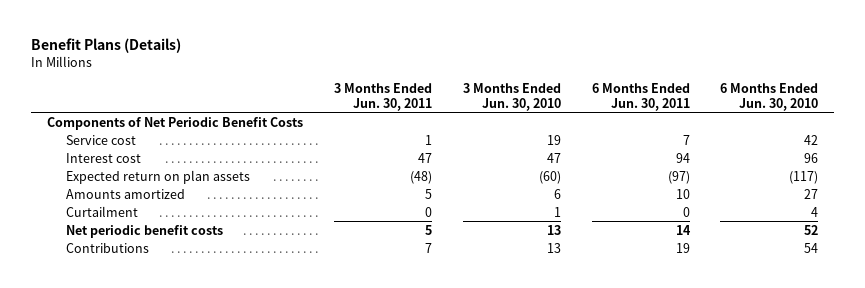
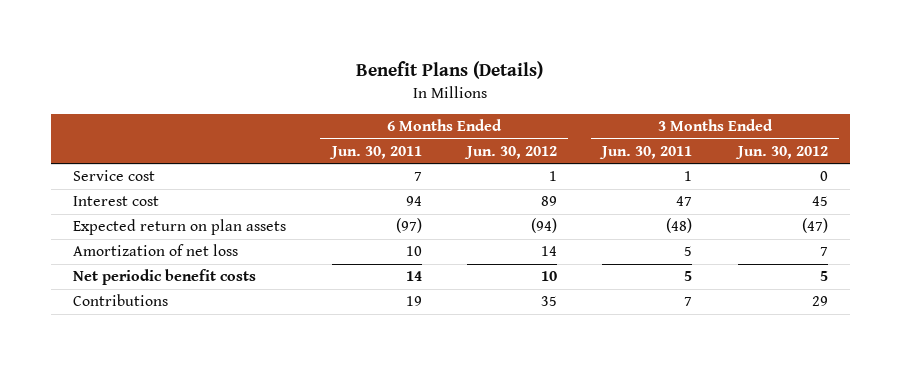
- | 3 Months Ended Jun. 30, 2011 | 3 Months Ended Jun. 30, 2010 | 6 Months Ended Jun. 30, 2011 | 6 Months Ended Jun. 30, 2010
+ | 6 Months Ended Jun. 30, 2011 | 6 Months Ended Jun. 30, 2012 | 3 Months Ended Jun. 30, 2011 | 3 Months Ended Jun. 30, 2012
- Components of Net Periodic Benefit Costs
- Amounts amortized | 5 | 6 | 10 | 27
- Curtailment | 0 | 1 | 0 | 4
+ Amortization of net loss | 10 | 14 | 5 | 7

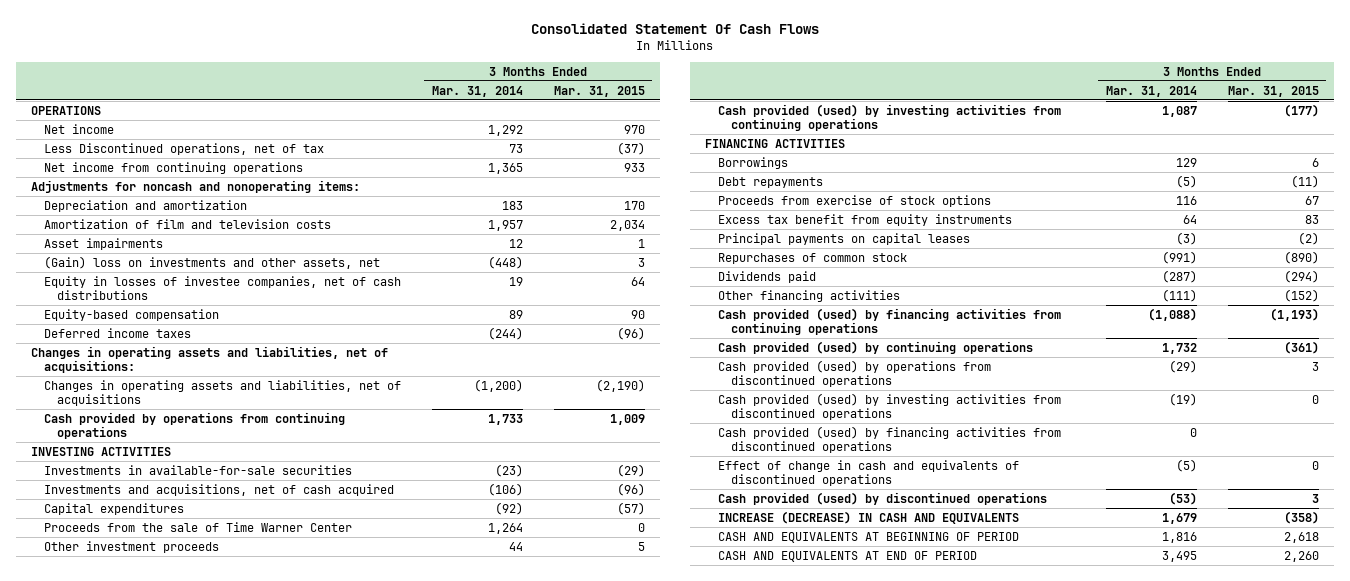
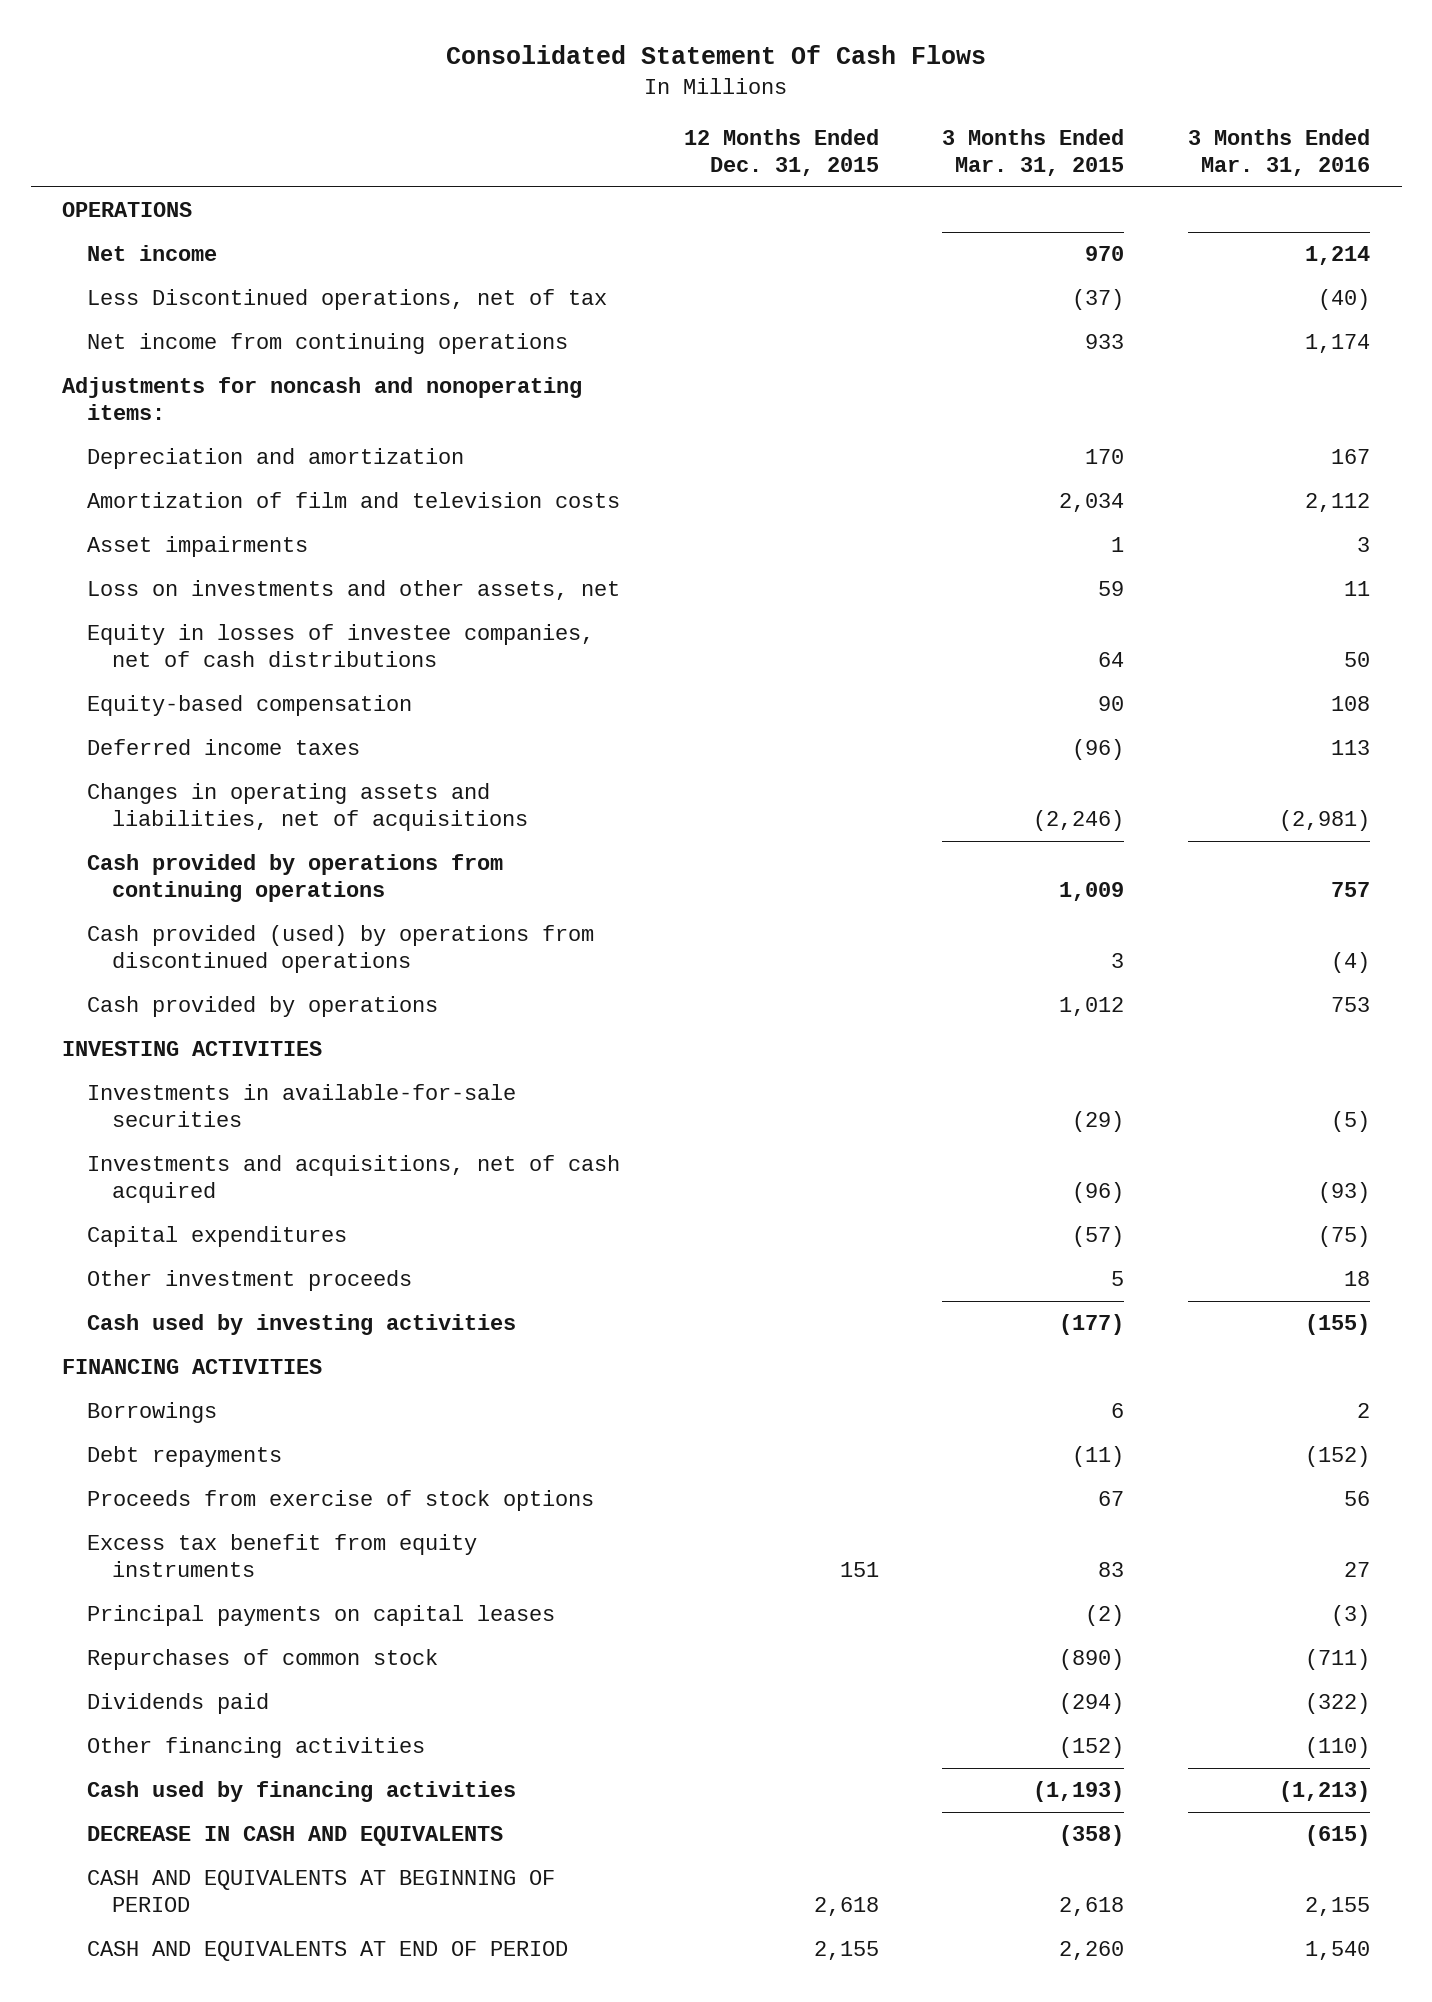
- | 3 Months Ended Mar. 31, 2014 | 3 Months Ended Mar. 31, 2015
+ | 12 Months Ended Dec. 31, 2015 | 3 Months Ended Mar. 31, 2015 | 3 Months Ended Mar. 31, 2016
- (Gain) loss on investments and other assets, net | (448) | 3
+ Loss on investments and other assets, net | | 59 | 11
- Changes in operating assets and liabilities, net of acquisitions:
- Changes in operating assets and liabilities, net of acquisitions | (1,200) | (2,190)
+ Changes in operating assets and liabilities, net of acquisitions | | (2,246) | (2,981)
moved up: Cash provided (used) by operations from discontinued operations | | 3 | (4)
+ Cash provided by operations | | 1,012 | 753
- Proceeds from the sale of Time Warner Center | 1,264 | 0
- Cash provided (used) by investing activities from continuing operations | 1,087 | (177)
+ Cash used by investing activities | | (177) | (155)
- Cash provided (used) by financing activities from continuing operations | (1,088) | (1,193)
- Cash provided (used) by continuing operations | 1,732 | (361)
- Cash provided (used) by investing activities from discontinued operations | (19) | 0
- Cash provided (used) by financing activities from discontinued operations | 0 |
- Effect of change in cash and equivalents of discontinued operations | (5) | 0
- Cash provided (used) by discontinued operations | (53) | 3
- INCREASE (DECREASE) IN CASH AND EQUIVALENTS | 1,679 | (358)
+ Cash used by financing activities | | (1,193) | (1,213)
+ DECREASE IN CASH AND EQUIVALENTS | | (358) | (615)

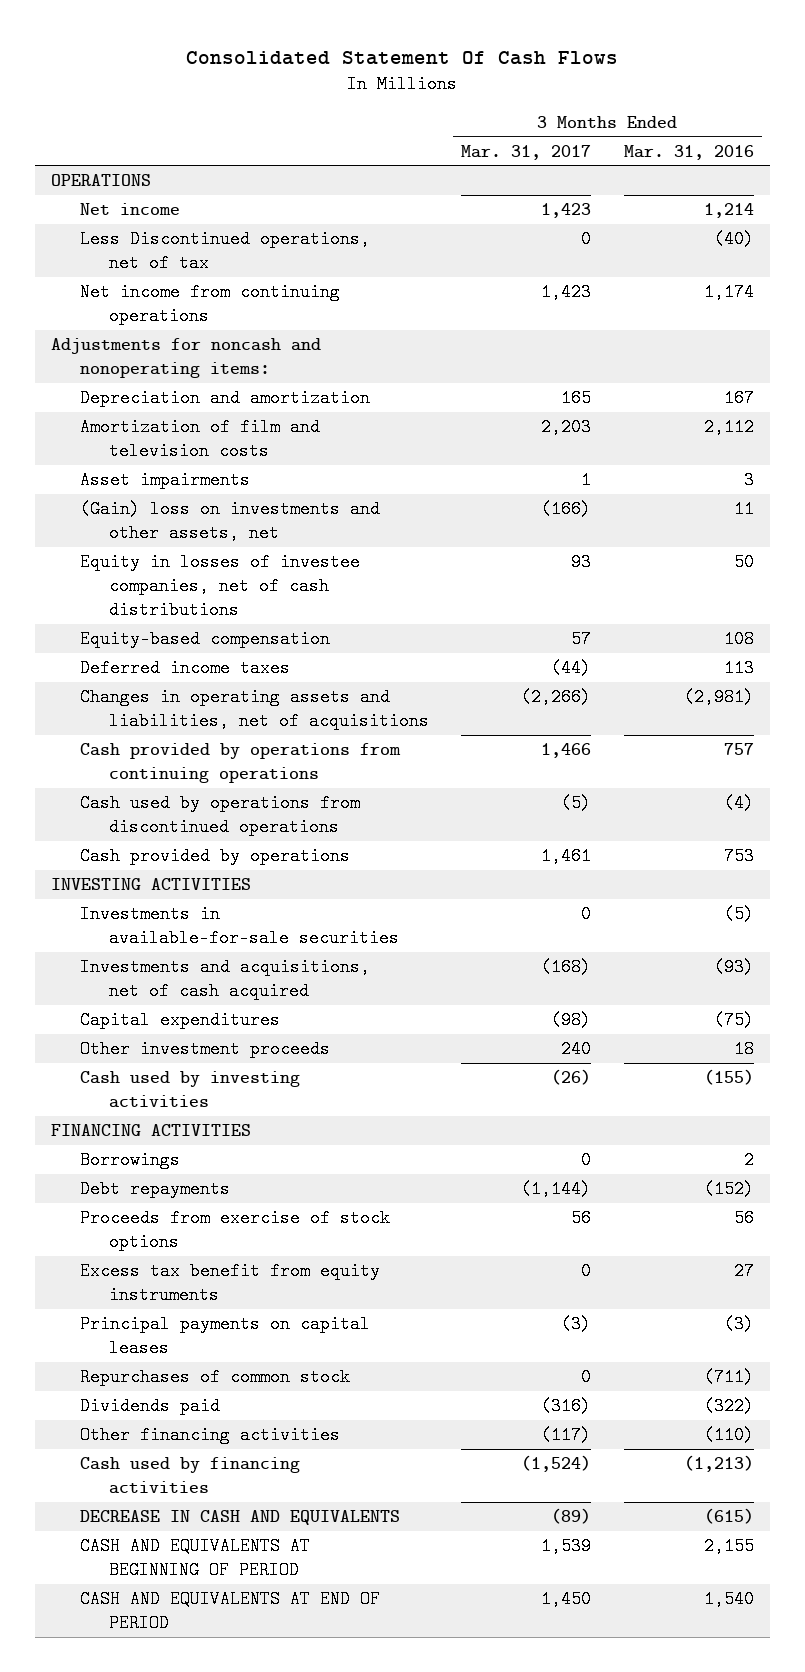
- | 12 Months Ended Dec. 31, 2015 | 3 Months Ended Mar. 31, 2015 | 3 Months Ended Mar. 31, 2016
+ | 3 Months Ended Mar. 31, 2017 | 3 Months Ended Mar. 31, 2016
- Loss on investments and other assets, net | | 59 | 11
+ (Gain) loss on investments and other assets, net | (166) | 11
- Cash provided (used) by operations from discontinued operations | | 3 | (4)
+ Cash used by operations from discontinued operations | (5) | (4)

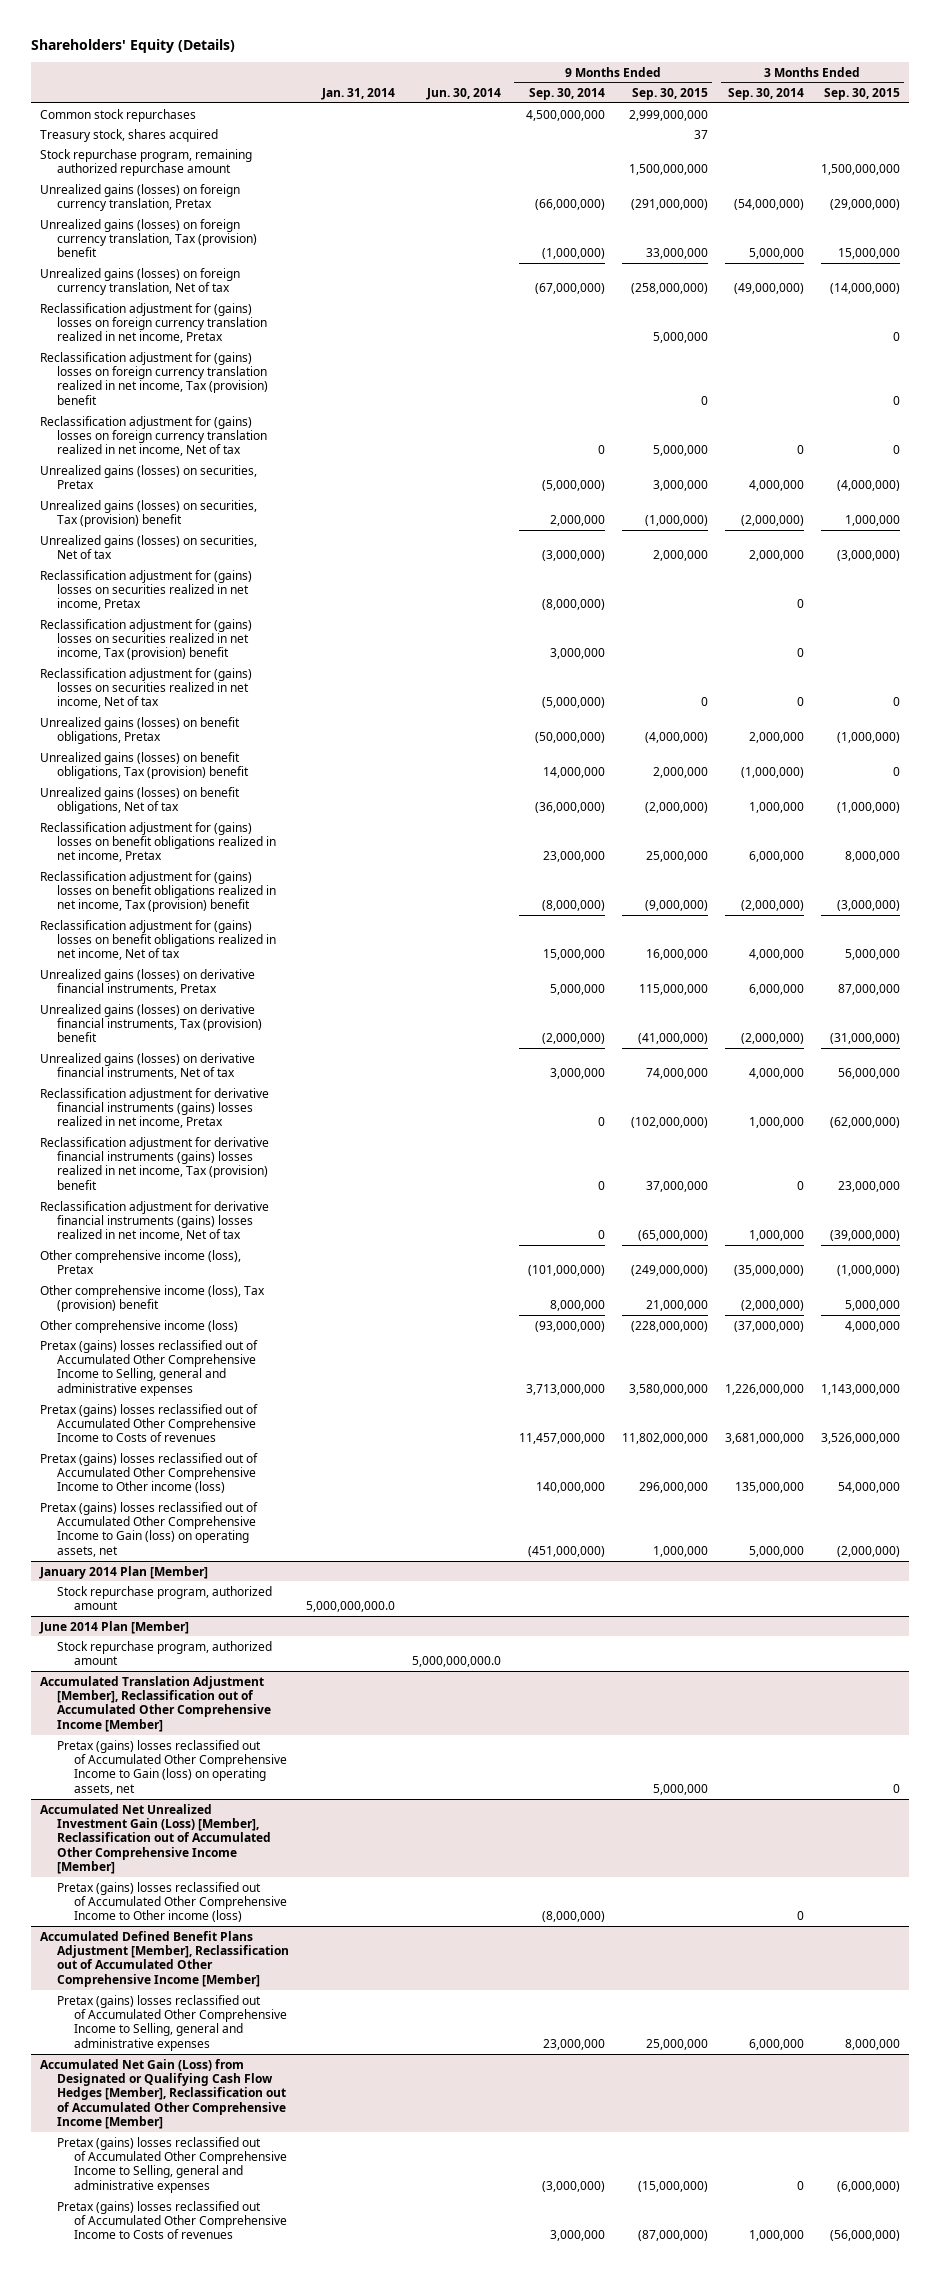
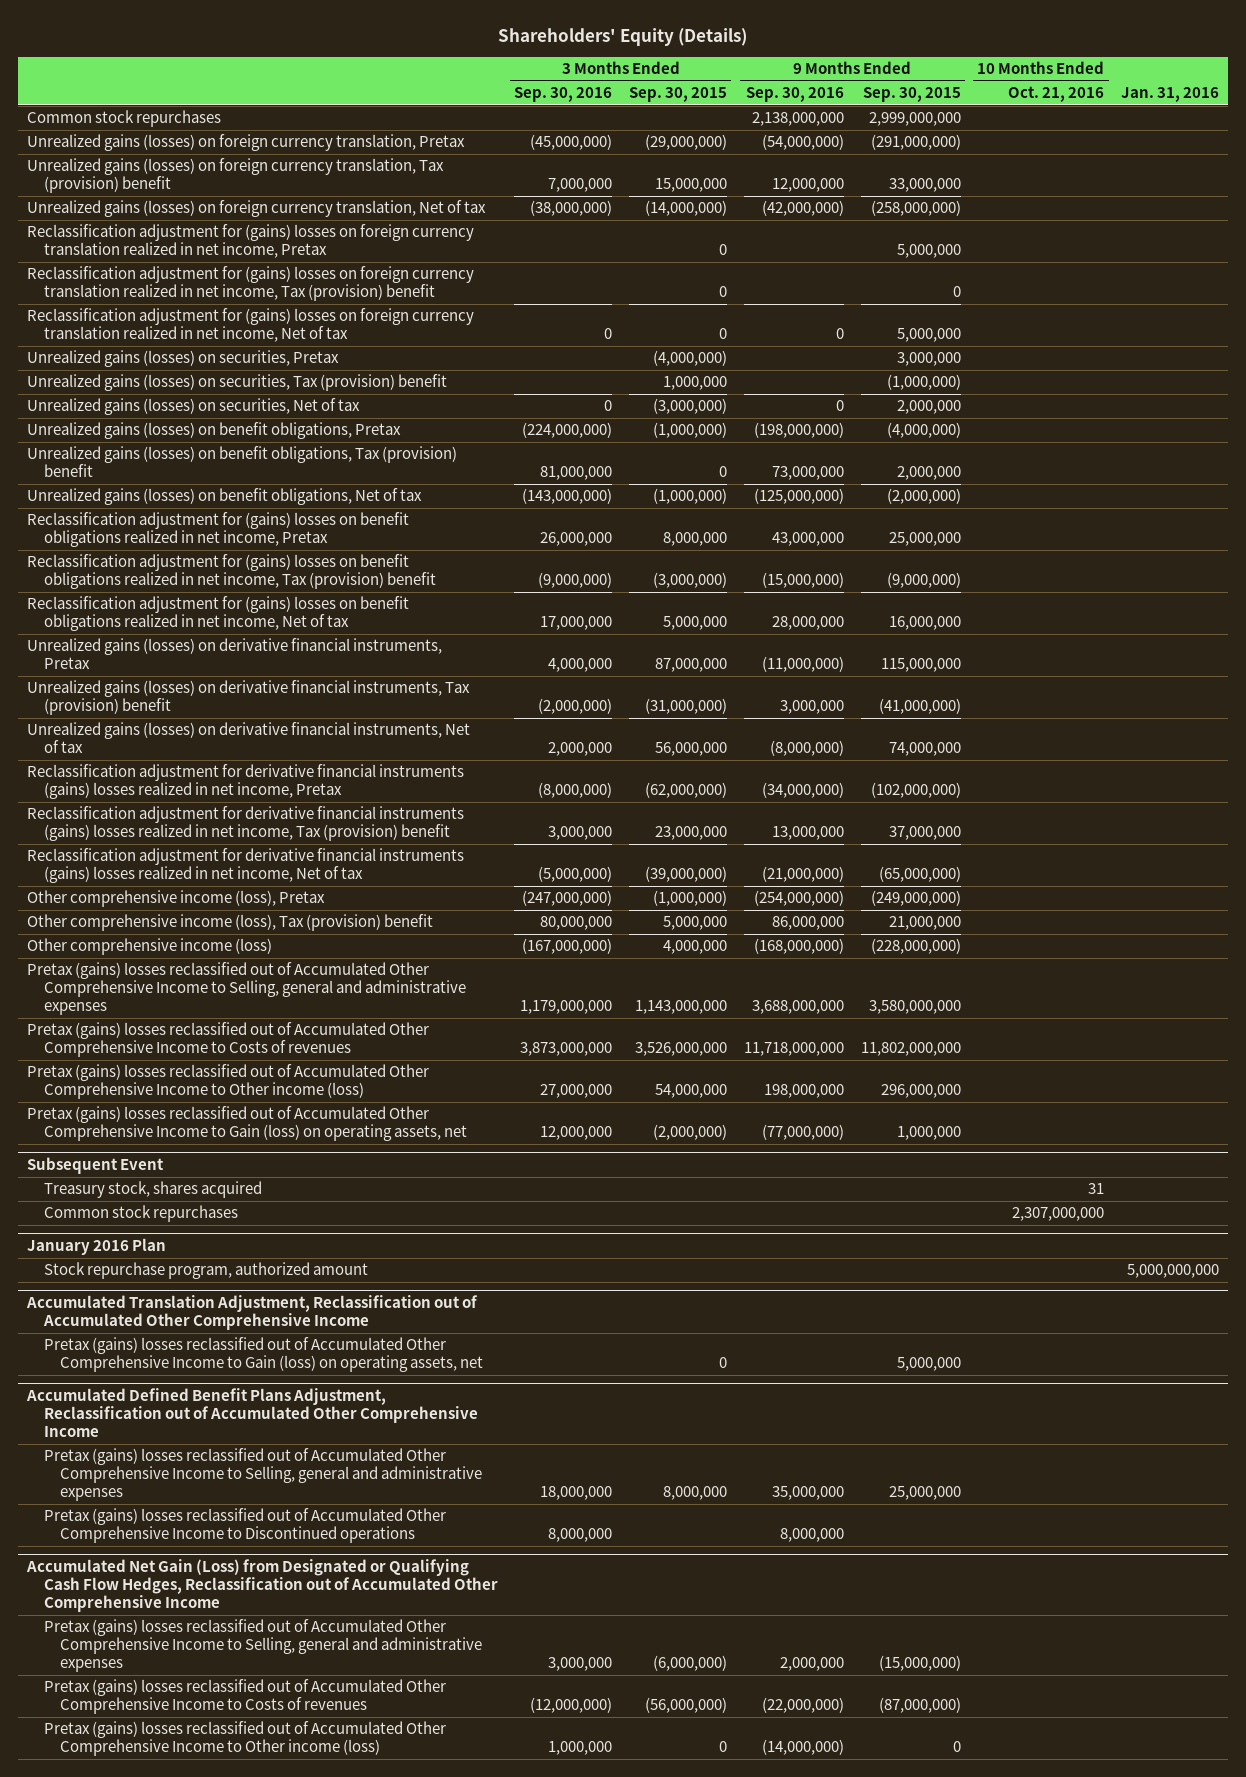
- | Jan. 31, 2014 | Jun. 30, 2014 | 9 Months Ended Sep. 30, 2014 | 9 Months Ended Sep. 30, 2015 | 3 Months Ended Sep. 30, 2014 | 3 Months Ended Sep. 30, 2015
+ | 3 Months Ended Sep. 30, 2016 | 3 Months Ended Sep. 30, 2015 | 9 Months Ended Sep. 30, 2016 | 9 Months Ended Sep. 30, 2015 | 10 Months Ended Oct. 21, 2016 | Jan. 31, 2016
- Treasury stock, shares acquired | | | | 37 | |
- Stock repurchase program, remaining authorized repurchase amount | | | | 1,500,000,000 | | 1,500,000,000
- Reclassification adjustment for (gains) losses on securities realized in net income, Pretax | | | (8,000,000) | | 0 |
- Reclassification adjustment for (gains) losses on securities realized in net income, Tax (provision) benefit | | | 3,000,000 | | 0 |
- Reclassification adjustment for (gains) losses on securities realized in net income, Net of tax | | | (5,000,000) | 0 | 0 | 0
- January 2014 Plan [Member]
- Stock repurchase program, authorized amount | 5,000,000,000.0 | | | | |
- June 2014 Plan [Member]
+ Subsequent Event
+ Treasury stock, shares acquired | | | | | 31 |
+ Common stock repurchases | | | | | 2,307,000,000 |
+ January 2016 Plan
- Accumulated Translation Adjustment [Member], Reclassification out of Accumulated Other Comprehensive Income [Member]
+ Accumulated Translation Adjustment, Reclassification out of Accumulated Other Comprehensive Income
- Accumulated Net Unrealized Investment Gain (Loss) [Member], Reclassification out of Accumulated Other Comprehensive Income [Member]
- Pretax (gains) losses reclassified out of Accumulated Other Comprehensive Income to Other income (loss) | | | (8,000,000) | | 0 |
- Accumulated Defined Benefit Plans Adjustment [Member], Reclassification out of Accumulated Other Comprehensive Income [Member]
+ Accumulated Defined Benefit Plans Adjustment, Reclassification out of Accumulated Other Comprehensive Income
- Accumulated Net Gain (Loss) from Designated or Qualifying Cash Flow Hedges [Member], Reclassification out of Accumulated Other Comprehensive Income [Member]
+ Pretax (gains) losses reclassified out of Accumulated Other Comprehensive Income to Discontinued operations | 8,000,000 | | 8,000,000 | | |
+ Accumulated Net Gain (Loss) from Designated or Qualifying Cash Flow Hedges, Reclassification out of Accumulated Other Comprehensive Income
+ Pretax (gains) losses reclassified out of Accumulated Other Comprehensive Income to Other income (loss) | 1,000,000 | 0 | (14,000,000) | 0 | |

